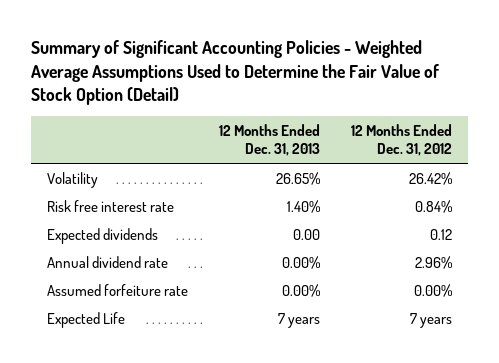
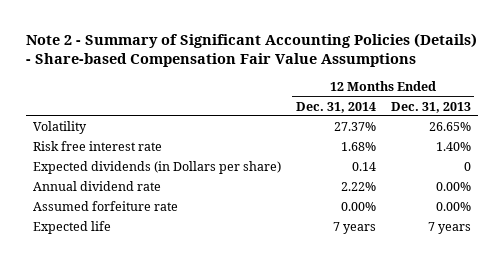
- Summary of Significant Accounting Policies - Weighted Average Assumptions Used to Determine the Fair Value of Stock Option (Detail)
+ Note 2 - Summary of Significant Accounting Policies (Details) - Share-based Compensation Fair Value Assumptions
- | 12 Months Ended Dec. 31, 2013 | 12 Months Ended Dec. 31, 2012
+ | 12 Months Ended Dec. 31, 2014 | 12 Months Ended Dec. 31, 2013
- Expected dividends | 0.00 | 0.12
+ Expected dividends (in Dollars per share) | 0.14 | 0
- Expected Life | 7 years | 7 years
+ Expected life | 7 years | 7 years

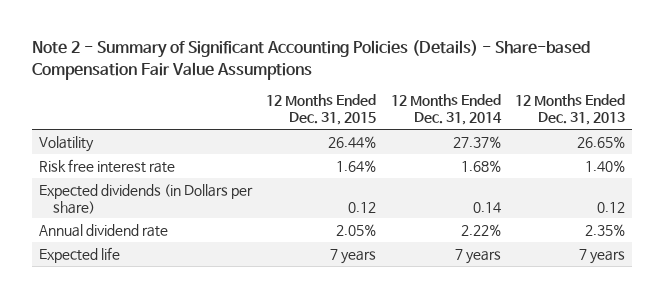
- | 12 Months Ended Dec. 31, 2014 | 12 Months Ended Dec. 31, 2013
+ | 12 Months Ended Dec. 31, 2015 | 12 Months Ended Dec. 31, 2014 | 12 Months Ended Dec. 31, 2013
- Expected dividends (in Dollars per share) | 0.14 | 0
- Annual dividend rate | 2.22% | 0.00%
- Assumed forfeiture rate | 0.00% | 0.00%
+ Expected dividends (in Dollars per share) | 0.12 | 0.14 | 0.12
+ Annual dividend rate | 2.05% | 2.22% | 2.35%

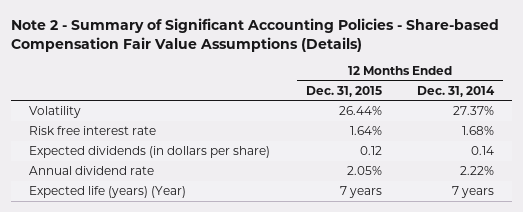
- Note 2 - Summary of Significant Accounting Policies (Details) - Share-based Compensation Fair Value Assumptions
+ Note 2 - Summary of Significant Accounting Policies - Share-based Compensation Fair Value Assumptions (Details)
- | 12 Months Ended Dec. 31, 2015 | 12 Months Ended Dec. 31, 2014 | 12 Months Ended Dec. 31, 2013
+ | 12 Months Ended Dec. 31, 2015 | 12 Months Ended Dec. 31, 2014
- Expected dividends (in Dollars per share) | 0.12 | 0.14 | 0.12
+ Expected dividends (in dollars per share) | 0.12 | 0.14
- Expected life | 7 years | 7 years | 7 years
+ Expected life (years) (Year) | 7 years | 7 years

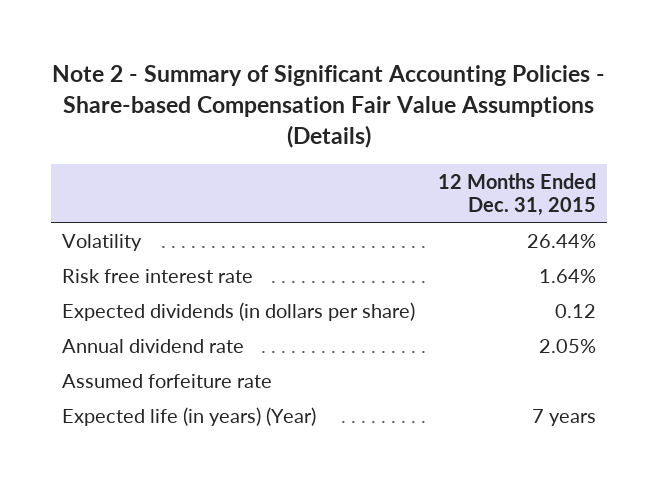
- | 12 Months Ended Dec. 31, 2015 | 12 Months Ended Dec. 31, 2014
+ | 12 Months Ended Dec. 31, 2015
- Expected life (years) (Year) | 7 years | 7 years
+ Assumed forfeiture rate
+ Expected life (in years) (Year) | 7 years

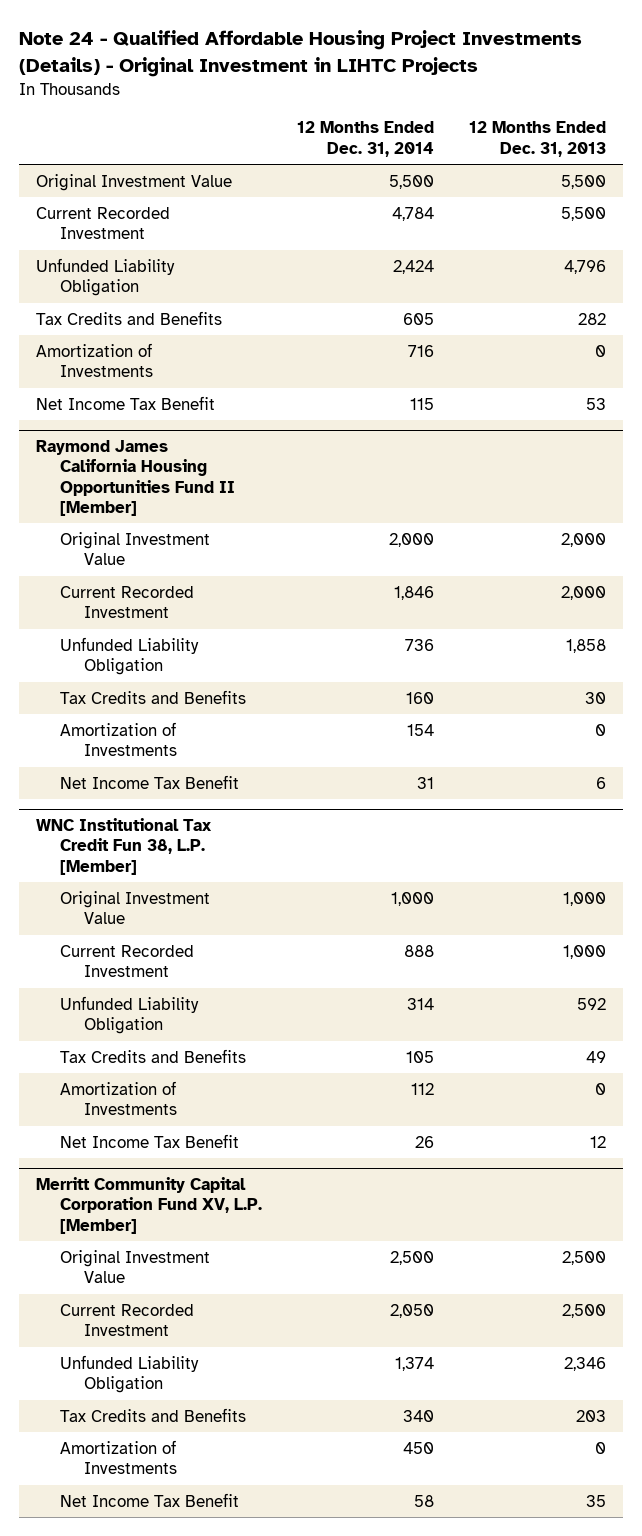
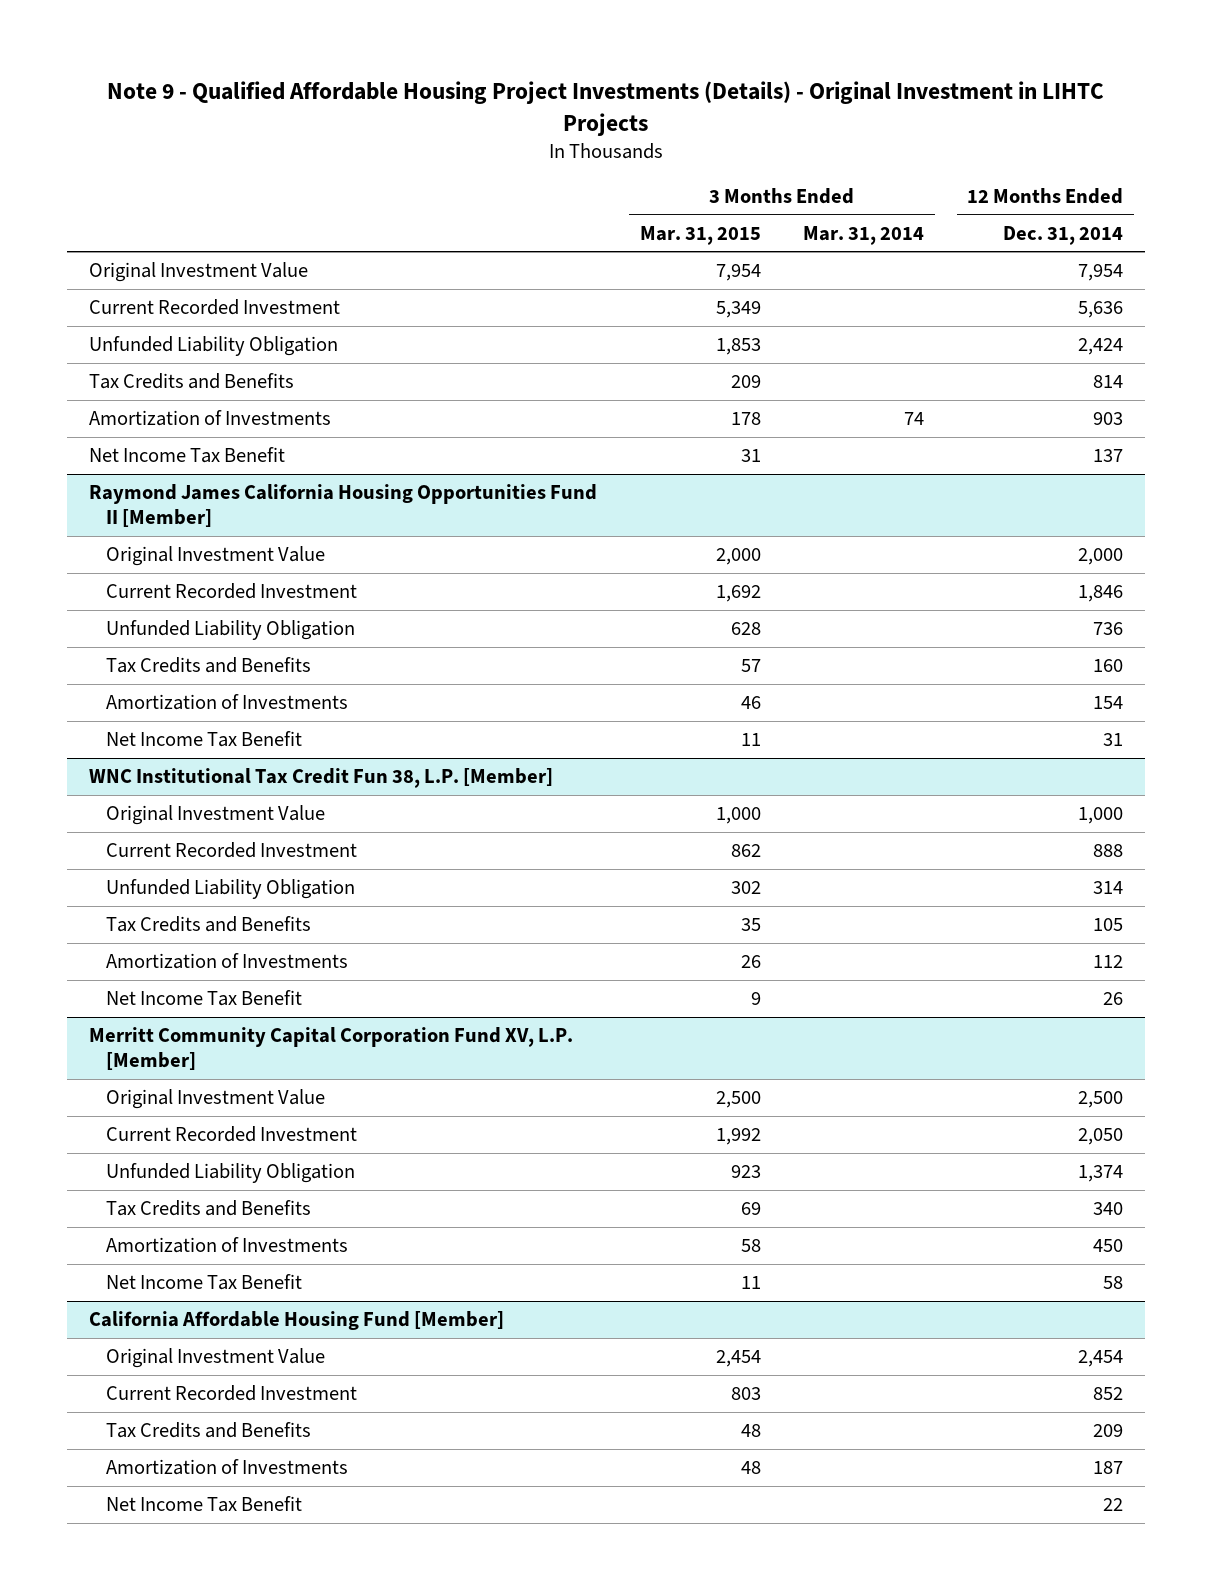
- Note 24 - Qualified Affordable Housing Project Investments (Details) - Original Investment in LIHTC Projects
+ Note 9 - Qualified Affordable Housing Project Investments (Details) - Original Investment in LIHTC Projects
- | 12 Months Ended Dec. 31, 2014 | 12 Months Ended Dec. 31, 2013
+ | 3 Months Ended Mar. 31, 2015 | 3 Months Ended Mar. 31, 2014 | 12 Months Ended Dec. 31, 2014
- Original Investment Value | 5,500 | 5,500
- Current Recorded Investment | 4,784 | 5,500
+ Original Investment Value | 7,954 | | 7,954
+ Current Recorded Investment | 5,349 | | 5,636
- Tax Credits and Benefits | 605 | 282
- Amortization of Investments | 716 | 0
- Net Income Tax Benefit | 115 | 53
+ Tax Credits and Benefits | 209 | | 814
+ Amortization of Investments | 178 | 74 | 903
+ Net Income Tax Benefit | 31 | | 137
+ California Affordable Housing Fund [Member]
+ Original Investment Value | 2,454 | | 2,454
+ Current Recorded Investment | 803 | | 852
+ Tax Credits and Benefits | 48 | | 209
+ Amortization of Investments | 48 | | 187
+ Net Income Tax Benefit | | | 22

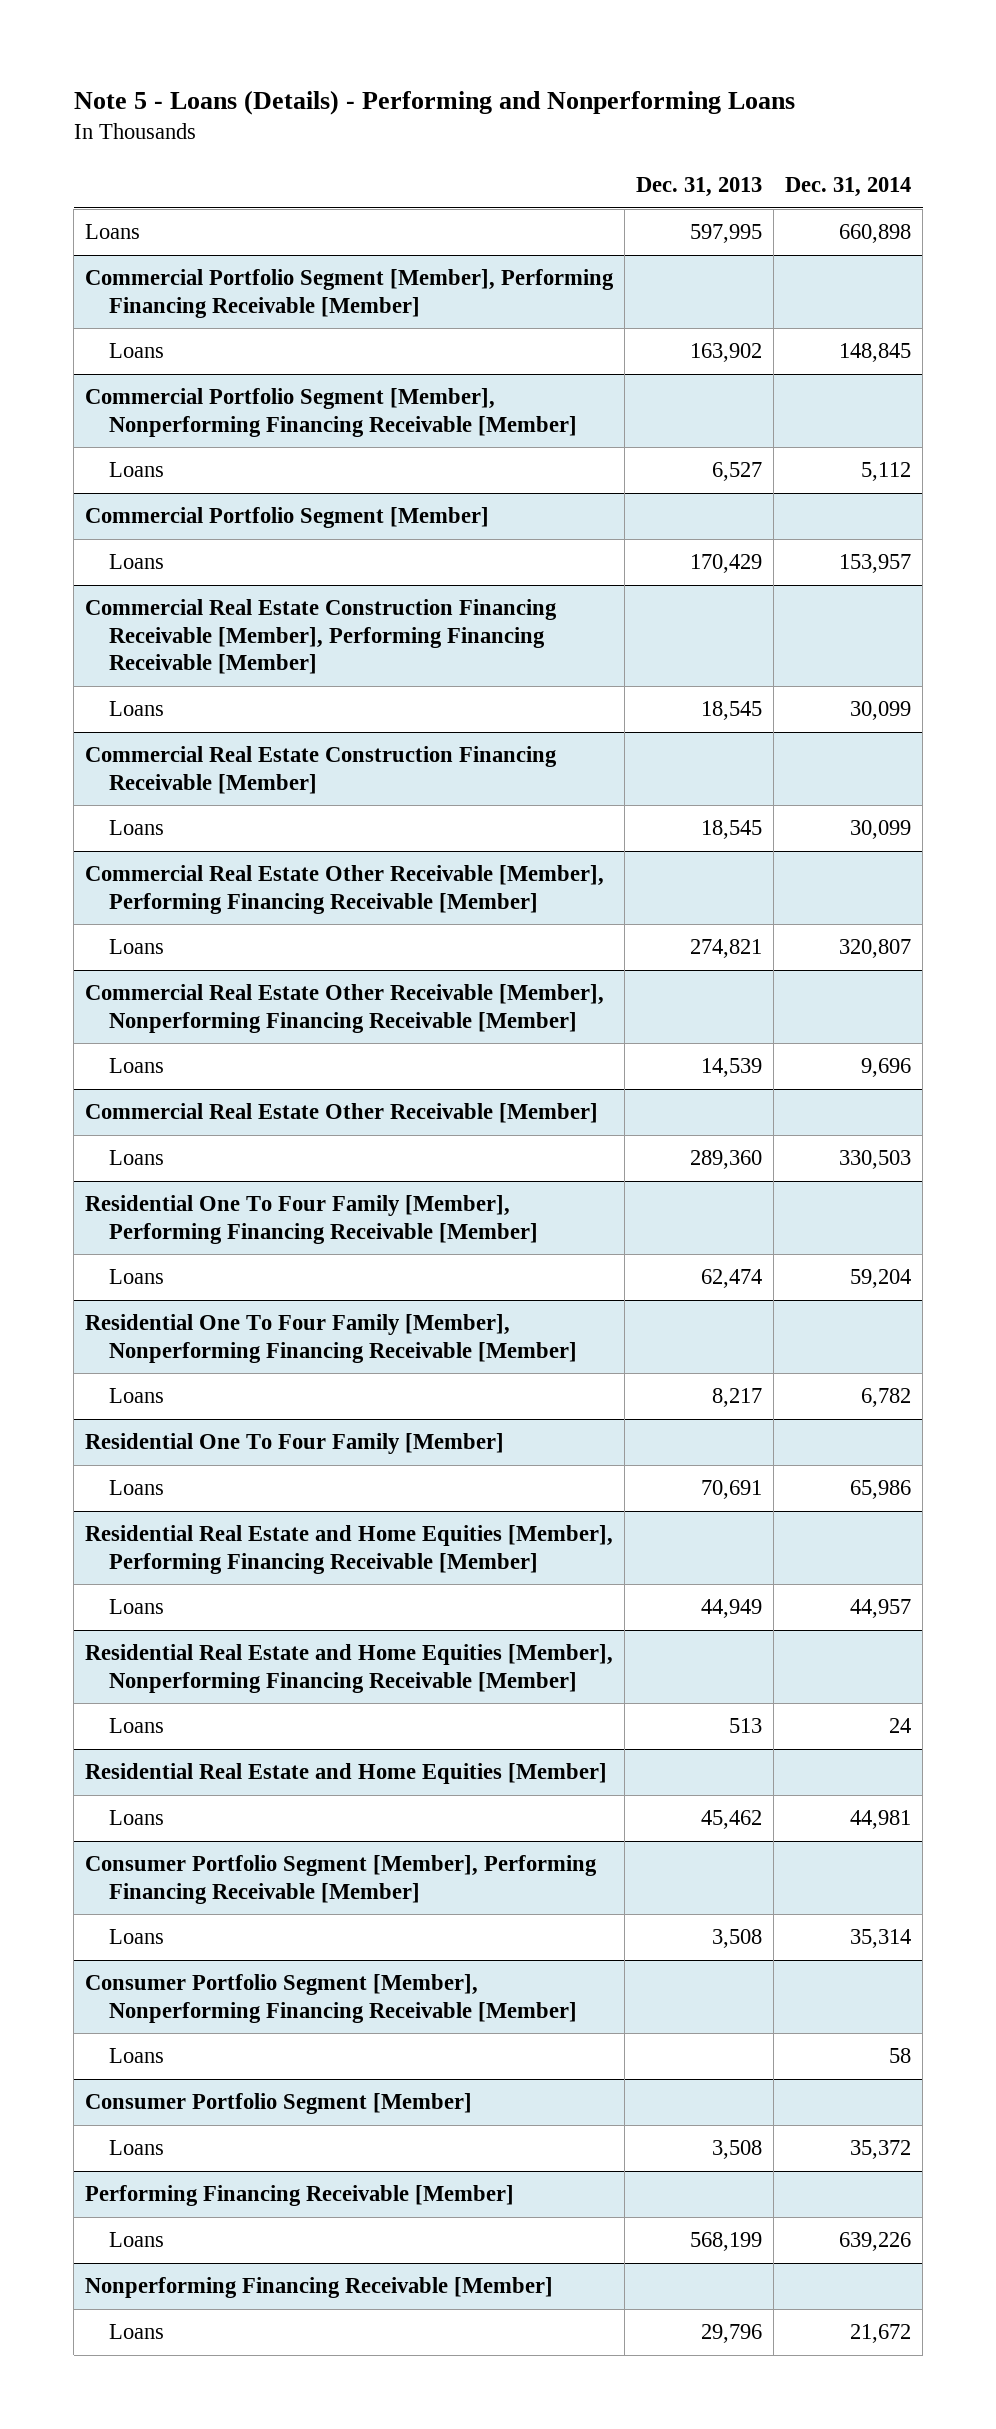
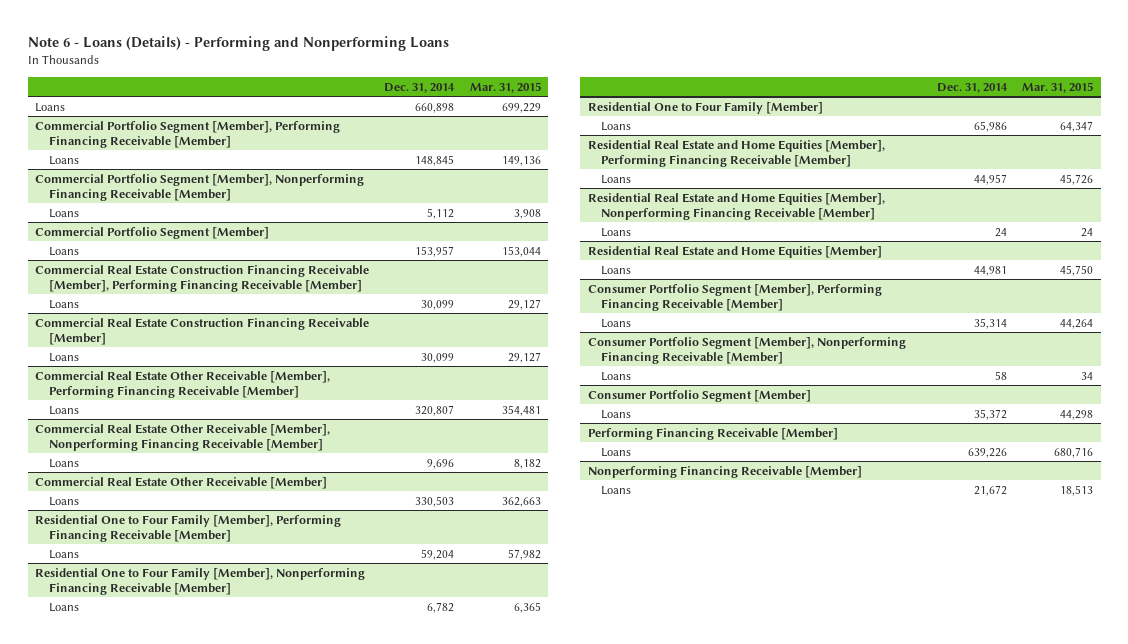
- Note 5 - Loans (Details) - Performing and Nonperforming Loans
+ Note 6 - Loans (Details) - Performing and Nonperforming Loans
- | Dec. 31, 2013 | Dec. 31, 2014
+ | Dec. 31, 2014 | Mar. 31, 2015
- Residential One To Four Family [Member], Performing Financing Receivable [Member]
+ Residential One to Four Family [Member], Performing Financing Receivable [Member]
- Residential One To Four Family [Member], Nonperforming Financing Receivable [Member]
+ Residential One to Four Family [Member], Nonperforming Financing Receivable [Member]
- Residential One To Four Family [Member]
+ Residential One to Four Family [Member]

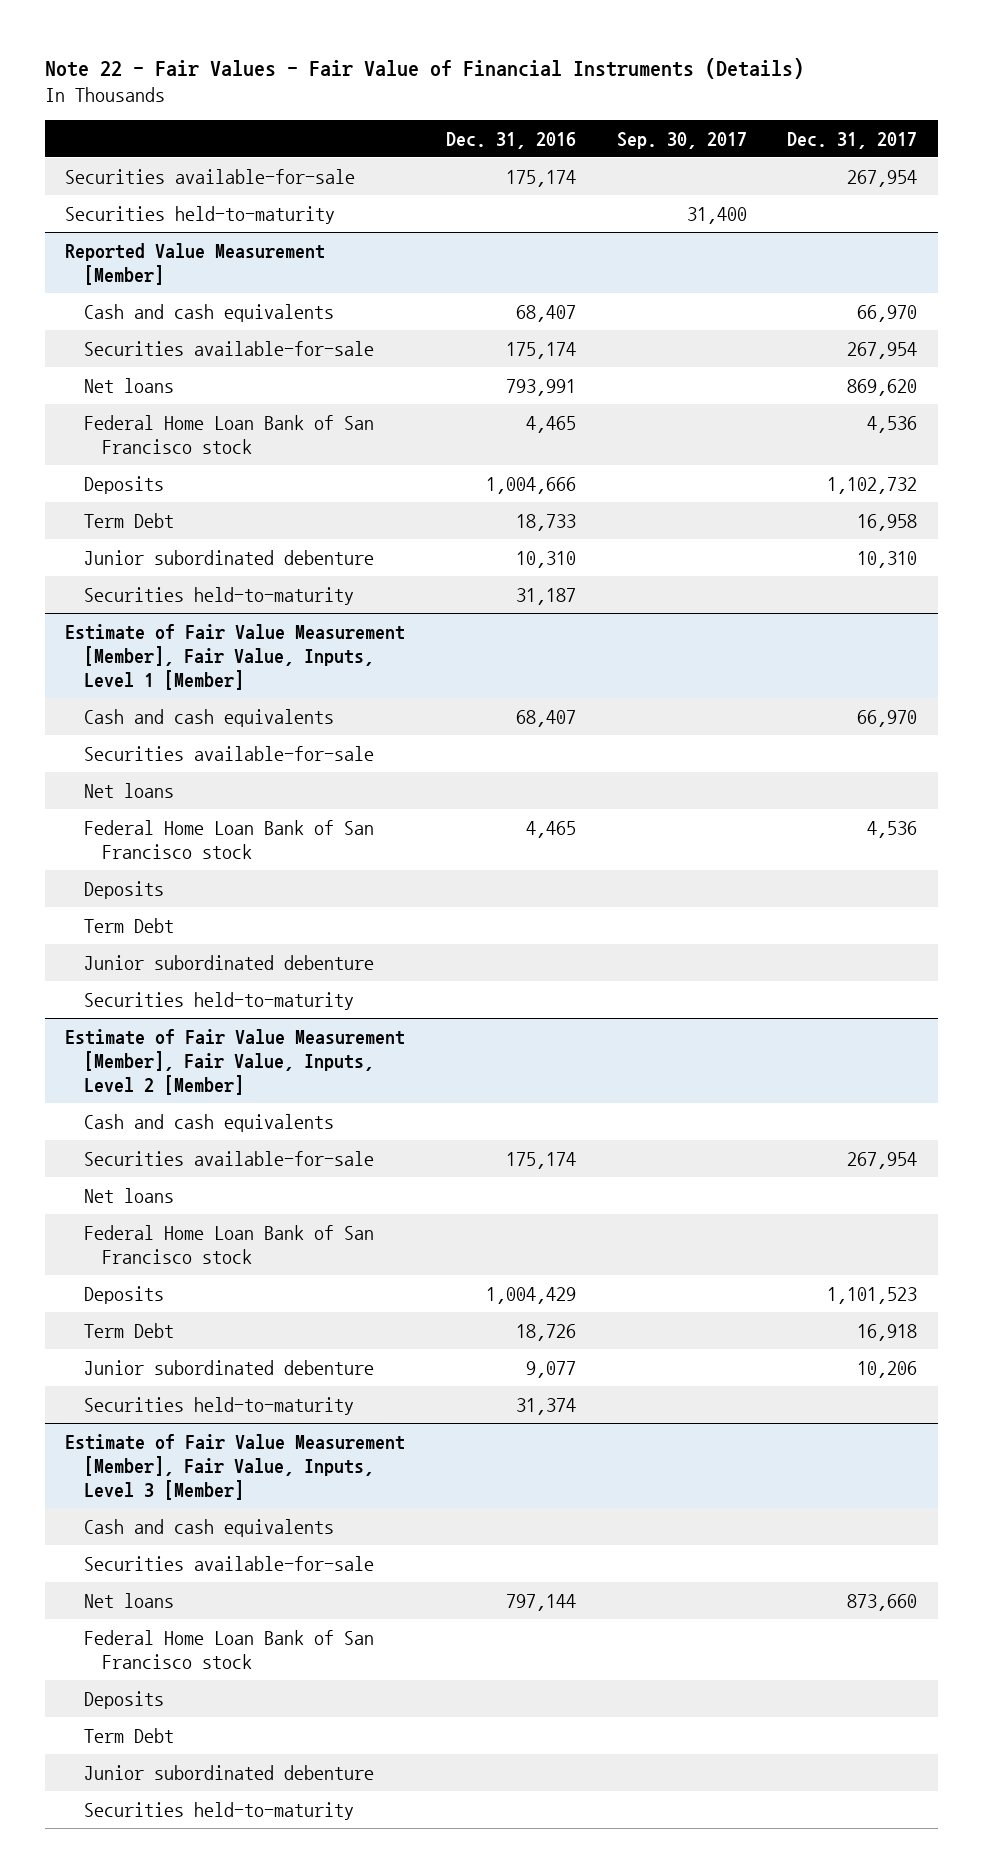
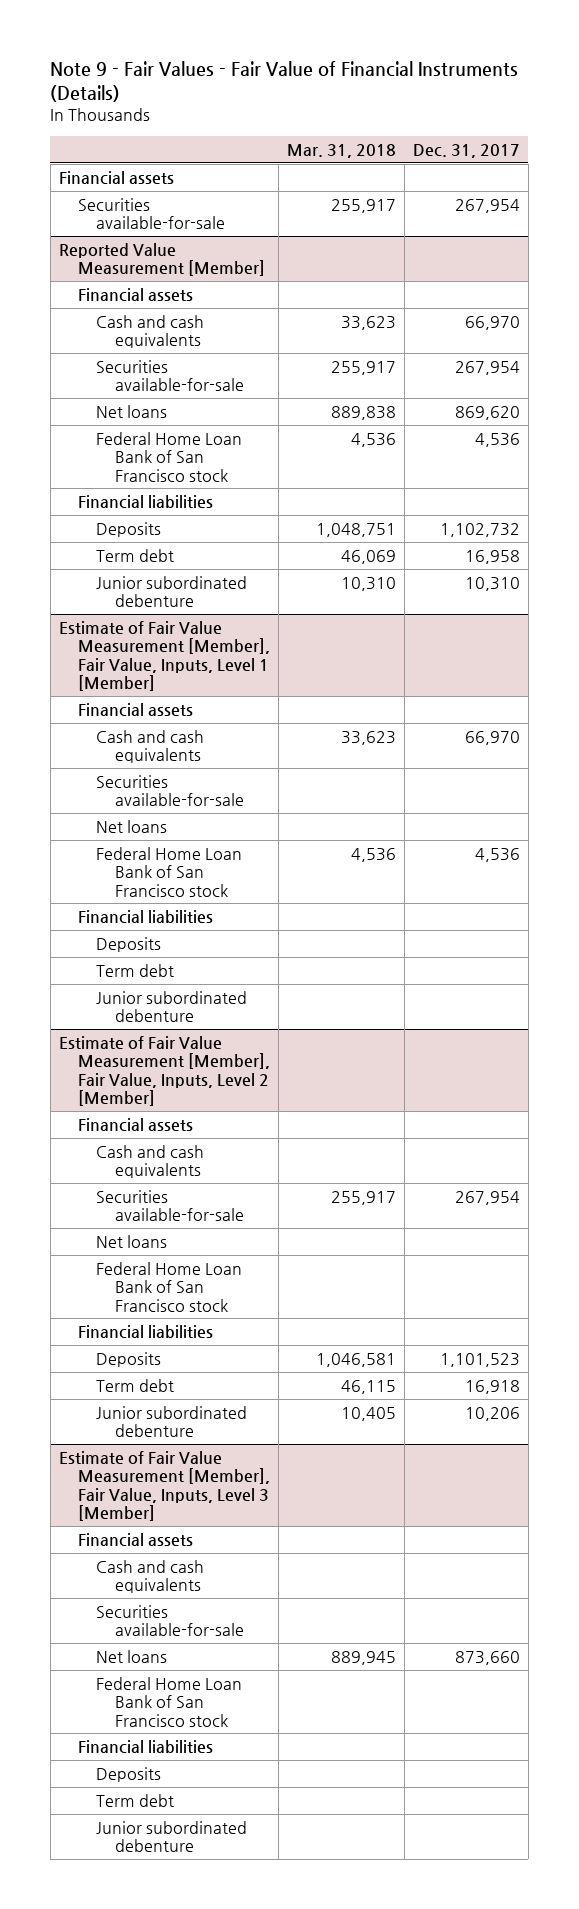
- Note 22 - Fair Values - Fair Value of Financial Instruments (Details)
+ Note 9 - Fair Values - Fair Value of Financial Instruments (Details)
- | Dec. 31, 2016 | Sep. 30, 2017 | Dec. 31, 2017
+ | Mar. 31, 2018 | Dec. 31, 2017
+ Financial assets
- Securities held-to-maturity | | 31,400 |
@ Reported Value Measurement [Member]
+ Financial assets
+ Financial liabilities
- Term Debt | 18,733 | | 16,958
+ Term debt | 46,069 | 16,958
- Securities held-to-maturity | 31,187 | |
@ Estimate of Fair Value Measurement [Member], Fair Value, Inputs, Level 1 [Member]
+ Financial assets
+ Financial liabilities
- Term Debt
+ Term debt
- Securities held-to-maturity
@ Estimate of Fair Value Measurement [Member], Fair Value, Inputs, Level 2 [Member]
+ Financial assets
+ Financial liabilities
- Term Debt | 18,726 | | 16,918
+ Term debt | 46,115 | 16,918
- Securities held-to-maturity | 31,374 | |
@ Estimate of Fair Value Measurement [Member], Fair Value, Inputs, Level 3 [Member]
+ Financial assets
+ Financial liabilities
- Term Debt
+ Term debt
- Securities held-to-maturity

